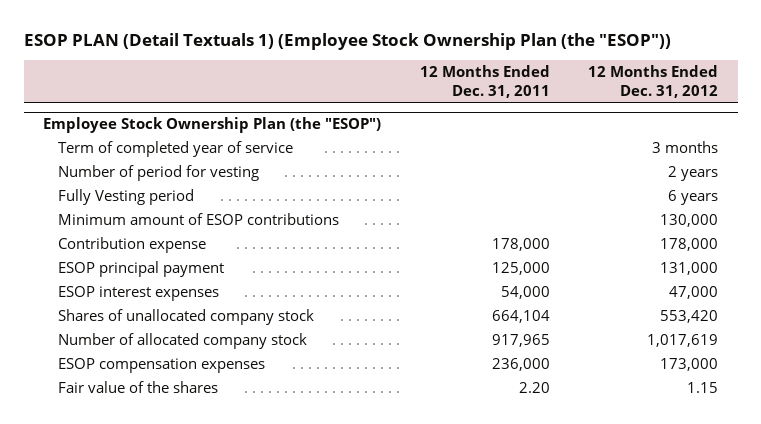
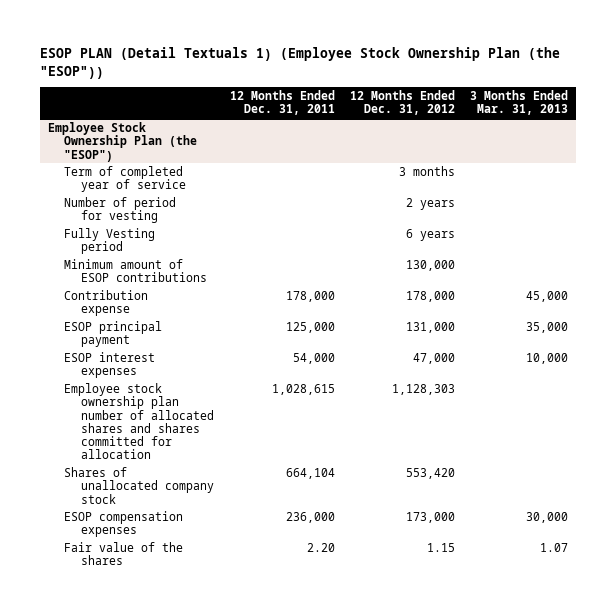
- | 12 Months Ended Dec. 31, 2011 | 12 Months Ended Dec. 31, 2012
+ | 12 Months Ended Dec. 31, 2011 | 12 Months Ended Dec. 31, 2012 | 3 Months Ended Mar. 31, 2013
@ Employee Stock Ownership Plan (the "ESOP")
+ Employee stock ownership plan number of allocated shares and shares committed for allocation | 1,028,615 | 1,128,303 |
- Number of allocated company stock | 917,965 | 1,017,619

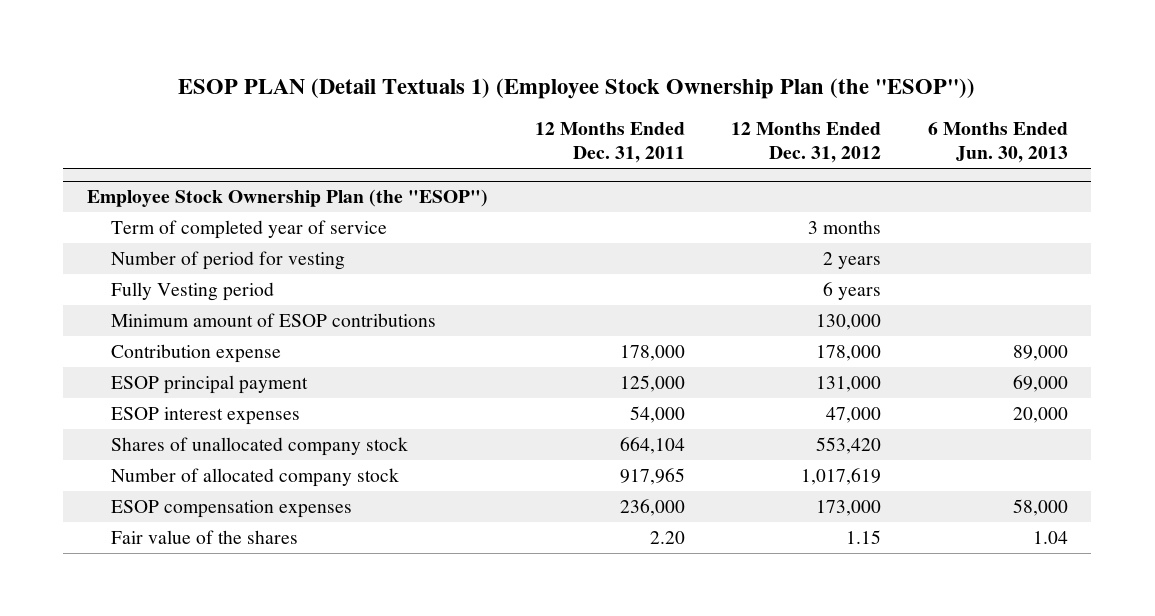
- | 12 Months Ended Dec. 31, 2011 | 12 Months Ended Dec. 31, 2012 | 3 Months Ended Mar. 31, 2013
+ | 12 Months Ended Dec. 31, 2011 | 12 Months Ended Dec. 31, 2012 | 6 Months Ended Jun. 30, 2013
@ Employee Stock Ownership Plan (the "ESOP")
- Employee stock ownership plan number of allocated shares and shares committed for allocation | 1,028,615 | 1,128,303 |
+ Number of allocated company stock | 917,965 | 1,017,619 |

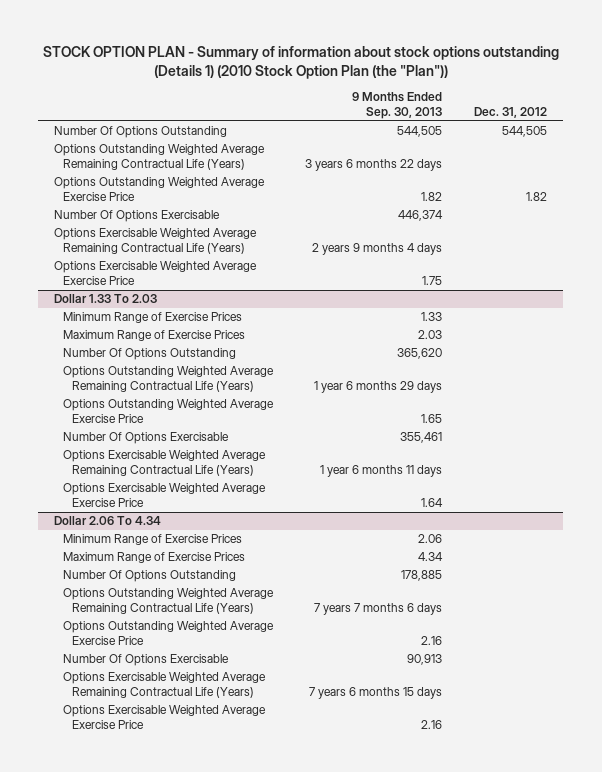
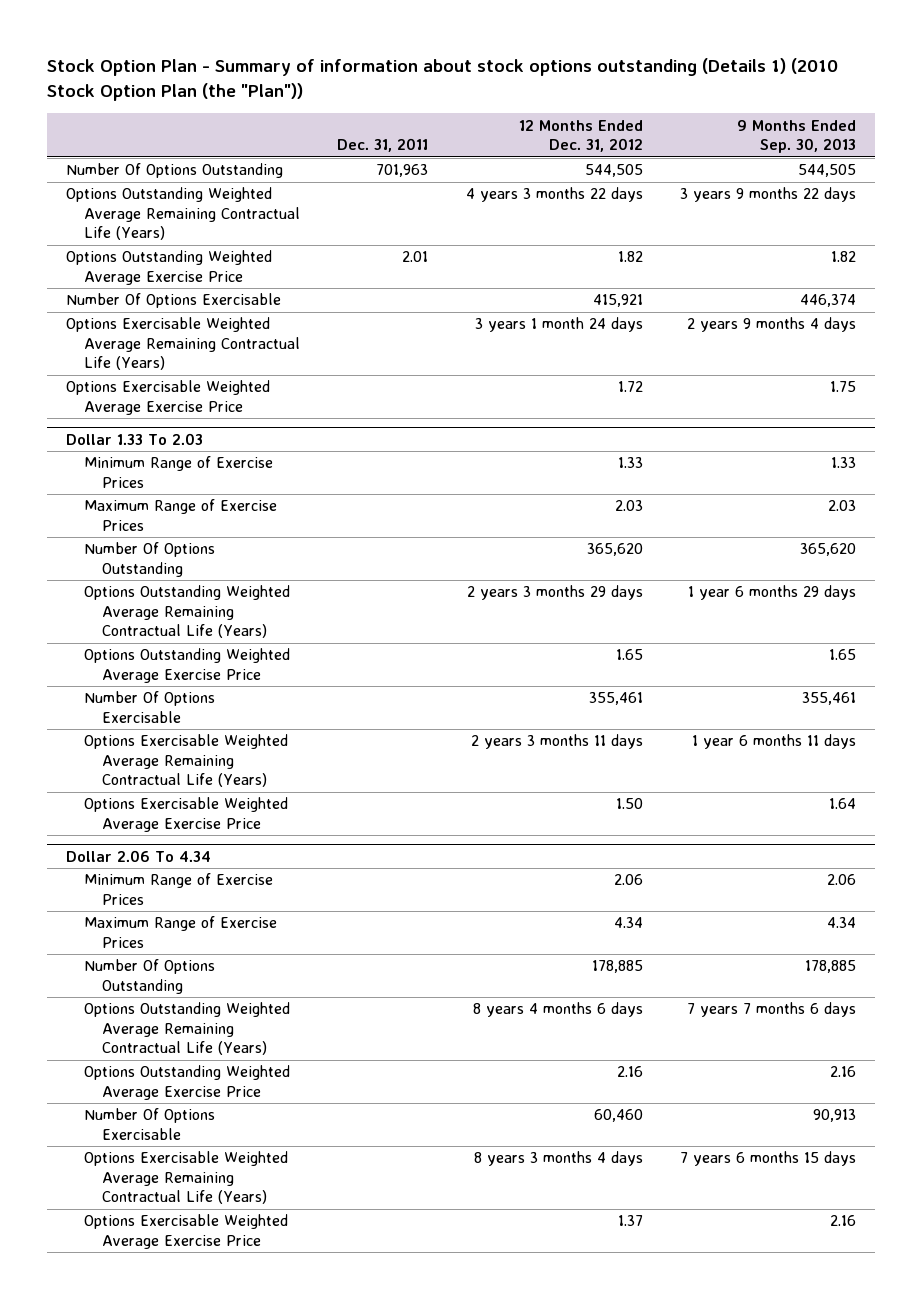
- STOCK OPTION PLAN - Summary of information about stock options outstanding (Details 1) (2010 Stock Option Plan (the "Plan"))
+ Stock Option Plan - Summary of information about stock options outstanding (Details 1) (2010 Stock Option Plan (the "Plan"))
- | 9 Months Ended Sep. 30, 2013 | Dec. 31, 2012
+ | Dec. 31, 2011 | 12 Months Ended Dec. 31, 2012 | 9 Months Ended Sep. 30, 2013
- Options Outstanding Weighted Average Remaining Contractual Life (Years) | 3 years 6 months 22 days |
+ Options Outstanding Weighted Average Remaining Contractual Life (Years) | | 4 years 3 months 22 days | 3 years 9 months 22 days

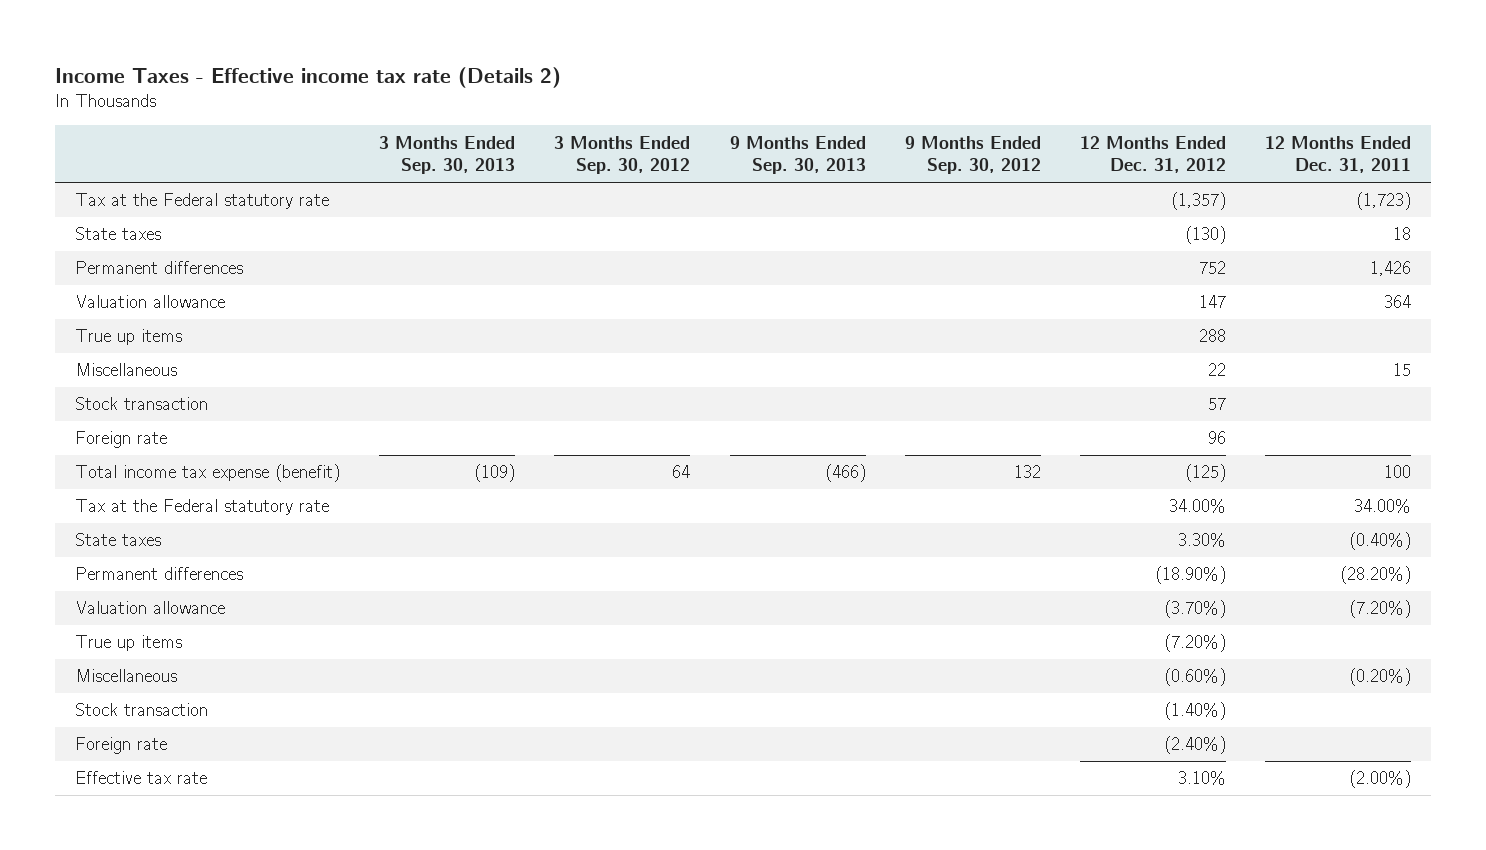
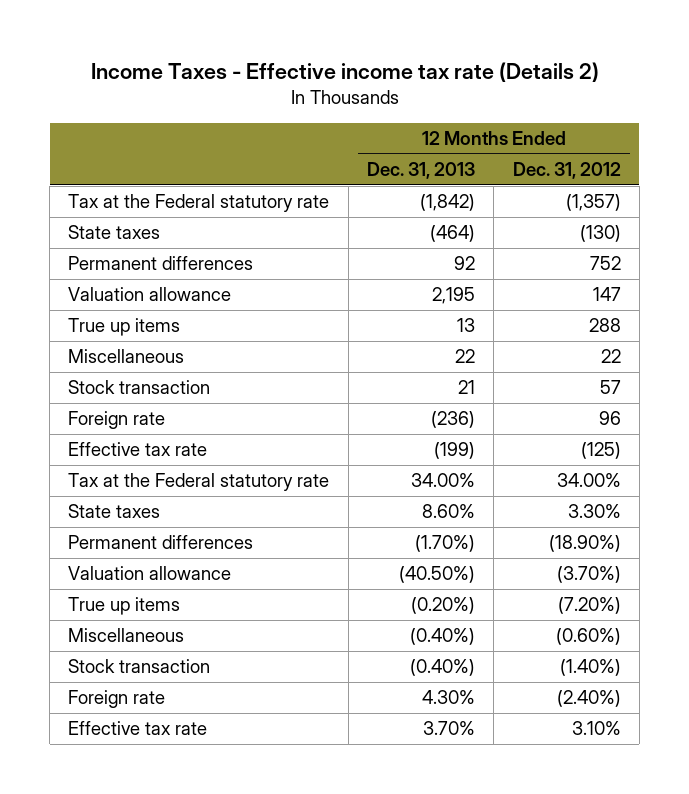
- | 3 Months Ended Sep. 30, 2013 | 3 Months Ended Sep. 30, 2012 | 9 Months Ended Sep. 30, 2013 | 9 Months Ended Sep. 30, 2012 | 12 Months Ended Dec. 31, 2012 | 12 Months Ended Dec. 31, 2011
+ | 12 Months Ended Dec. 31, 2013 | 12 Months Ended Dec. 31, 2012
- Total income tax expense (benefit) | (109) | 64 | (466) | 132 | (125) | 100
+ Effective tax rate | (199) | (125)

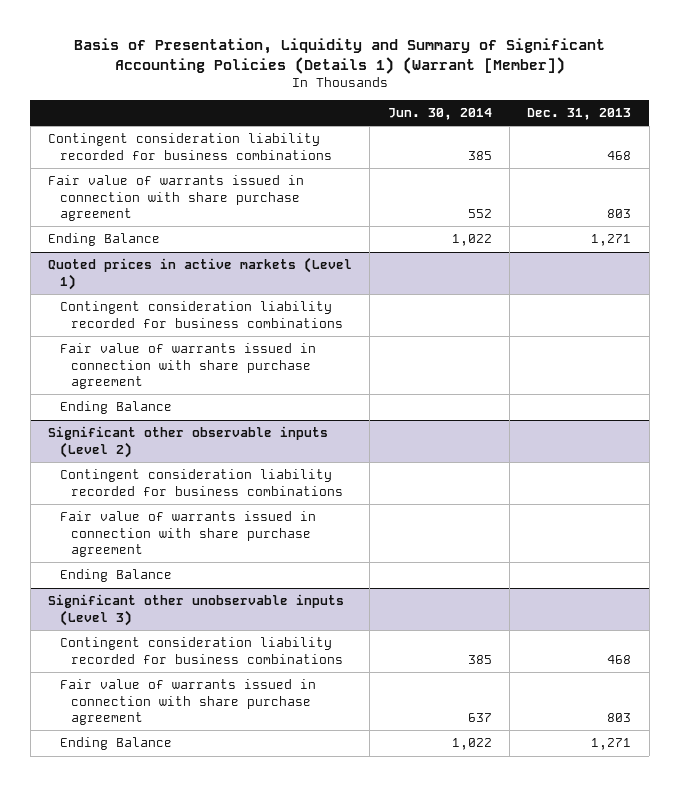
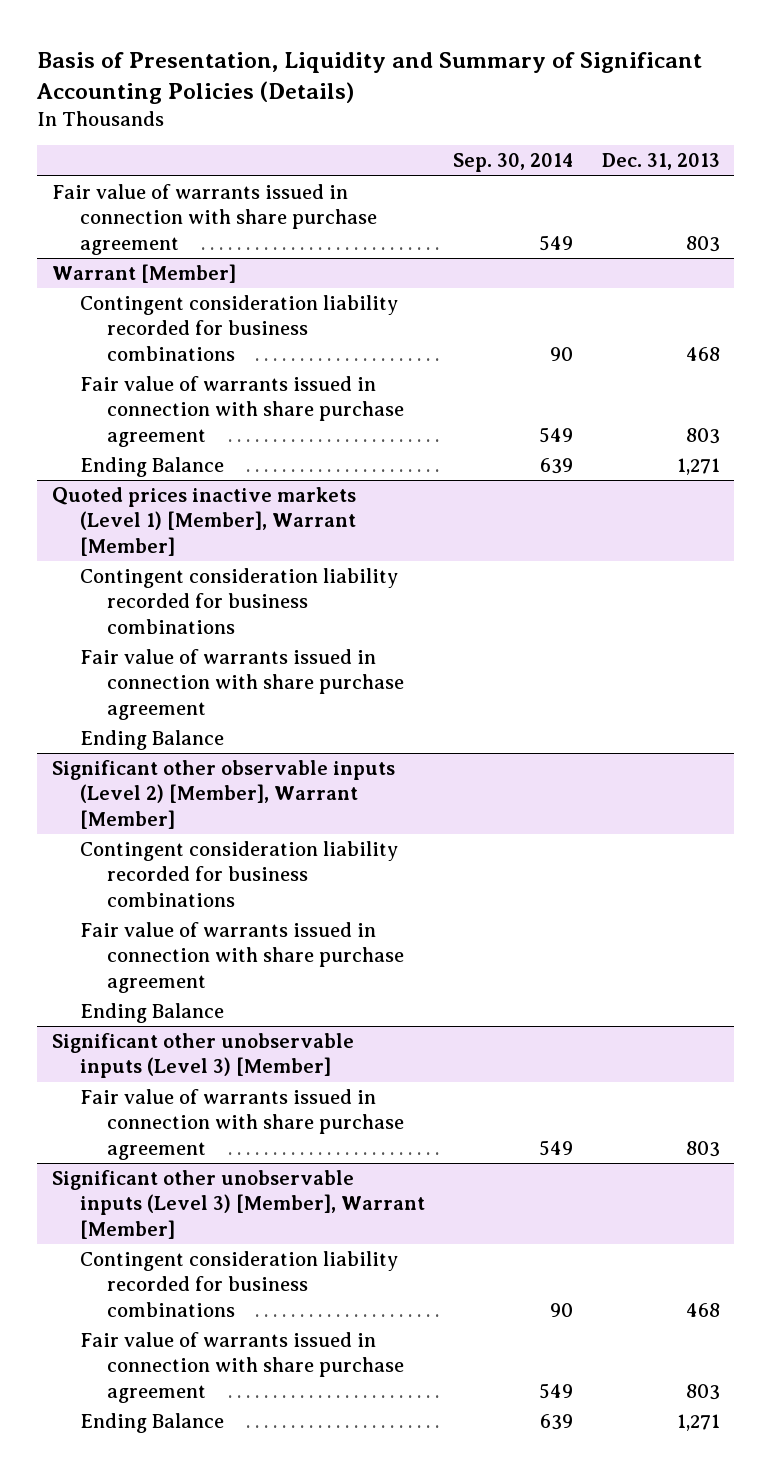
- Basis of Presentation, Liquidity and Summary of Significant Accounting Policies (Details 1) (Warrant [Member])
+ Basis of Presentation, Liquidity and Summary of Significant Accounting Policies (Details)
- | Jun. 30, 2014 | Dec. 31, 2013
+ | Sep. 30, 2014 | Dec. 31, 2013
+ Fair value of warrants issued in connection with share purchase agreement | 549 | 803
+ Warrant [Member]
- Quoted prices in active markets (Level 1)
+ Quoted prices inactive markets (Level 1) [Member], Warrant [Member]
- Significant other observable inputs (Level 2)
+ Significant other observable inputs (Level 2) [Member], Warrant [Member]
- Significant other unobservable inputs (Level 3)
+ Significant other unobservable inputs (Level 3) [Member]
+ Fair value of warrants issued in connection with share purchase agreement | 549 | 803
+ Significant other unobservable inputs (Level 3) [Member], Warrant [Member]

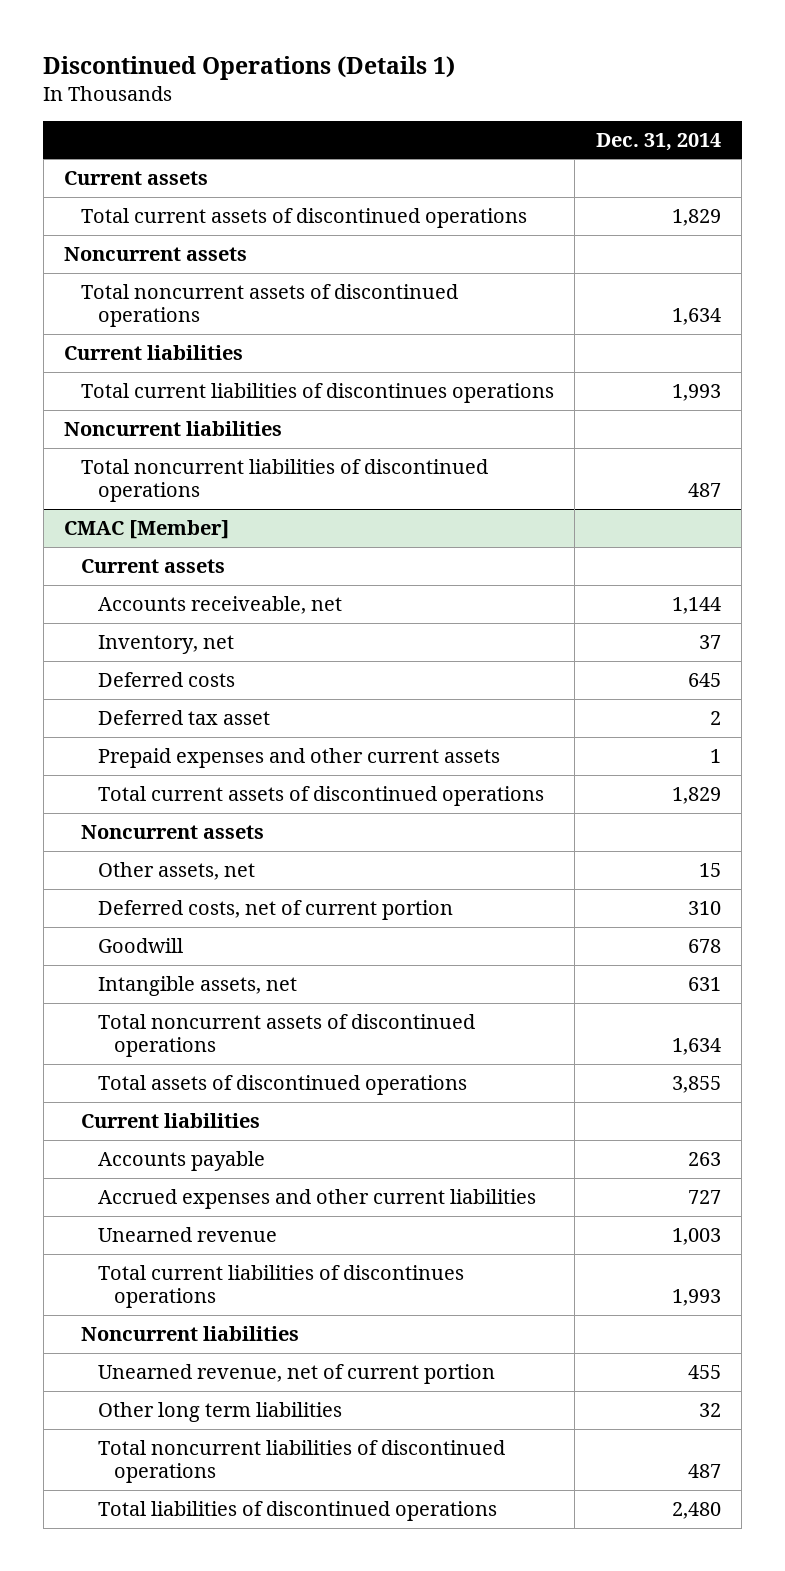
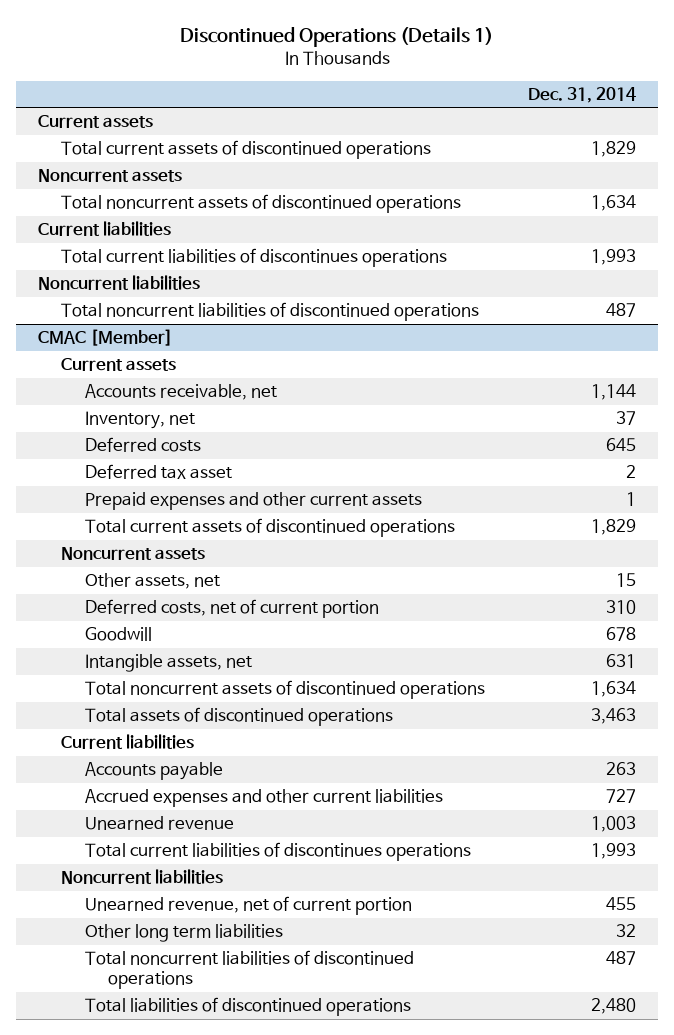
@ CMAC [Member]
- Accounts receiveable, net | 1,144
+ Accounts receivable, net | 1,144
- Total assets of discontinued operations | 3,855
+ Total assets of discontinued operations | 3,463

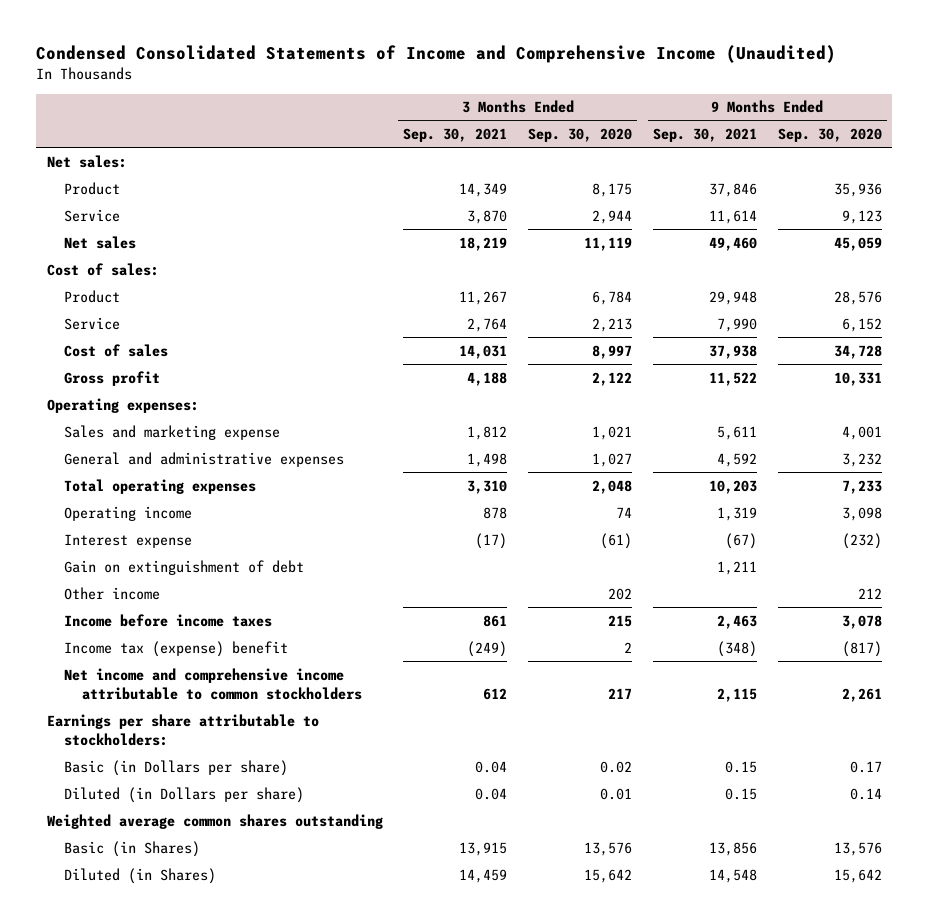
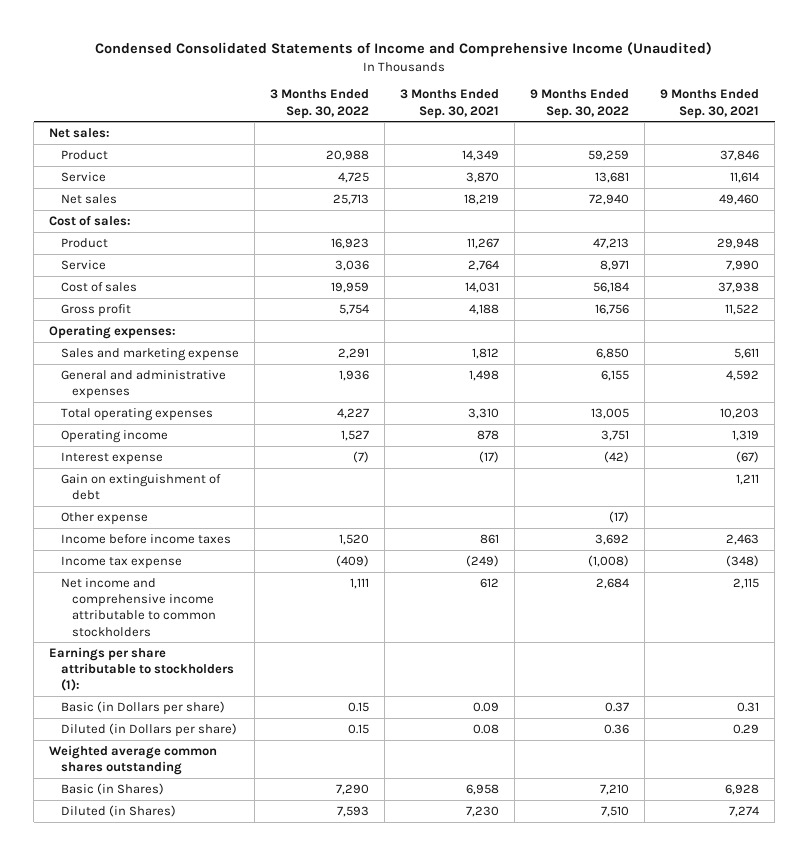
- | 3 Months Ended Sep. 30, 2021 | 3 Months Ended Sep. 30, 2020 | 9 Months Ended Sep. 30, 2021 | 9 Months Ended Sep. 30, 2020
+ | 3 Months Ended Sep. 30, 2022 | 3 Months Ended Sep. 30, 2021 | 9 Months Ended Sep. 30, 2022 | 9 Months Ended Sep. 30, 2021
- Other income | | 202 | | 212
+ Other expense | | | (17) |
- Income tax (expense) benefit | (249) | 2 | (348) | (817)
+ Income tax expense | (409) | (249) | (1,008) | (348)
- Earnings per share attributable to stockholders:
- Basic (in Dollars per share) | 0.04 | 0.02 | 0.15 | 0.17
- Diluted (in Dollars per share) | 0.04 | 0.01 | 0.15 | 0.14
+ Earnings per share attributable to stockholders (1):
+ Basic (in Dollars per share) | 0.15 | 0.09 | 0.37 | 0.31
+ Diluted (in Dollars per share) | 0.15 | 0.08 | 0.36 | 0.29
- Basic (in Shares) | 13,915 | 13,576 | 13,856 | 13,576
- Diluted (in Shares) | 14,459 | 15,642 | 14,548 | 15,642
+ Basic (in Shares) | 7,290 | 6,958 | 7,210 | 6,928
+ Diluted (in Shares) | 7,593 | 7,230 | 7,510 | 7,274

